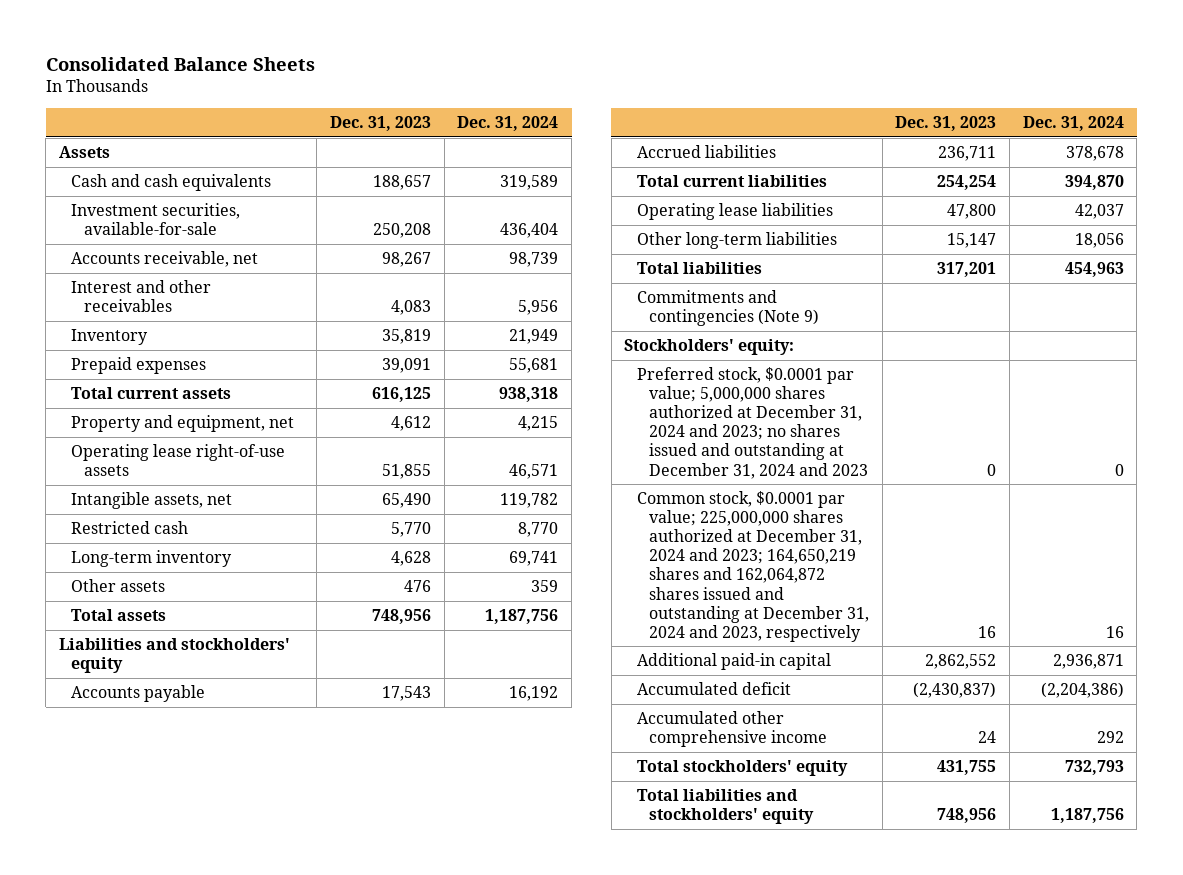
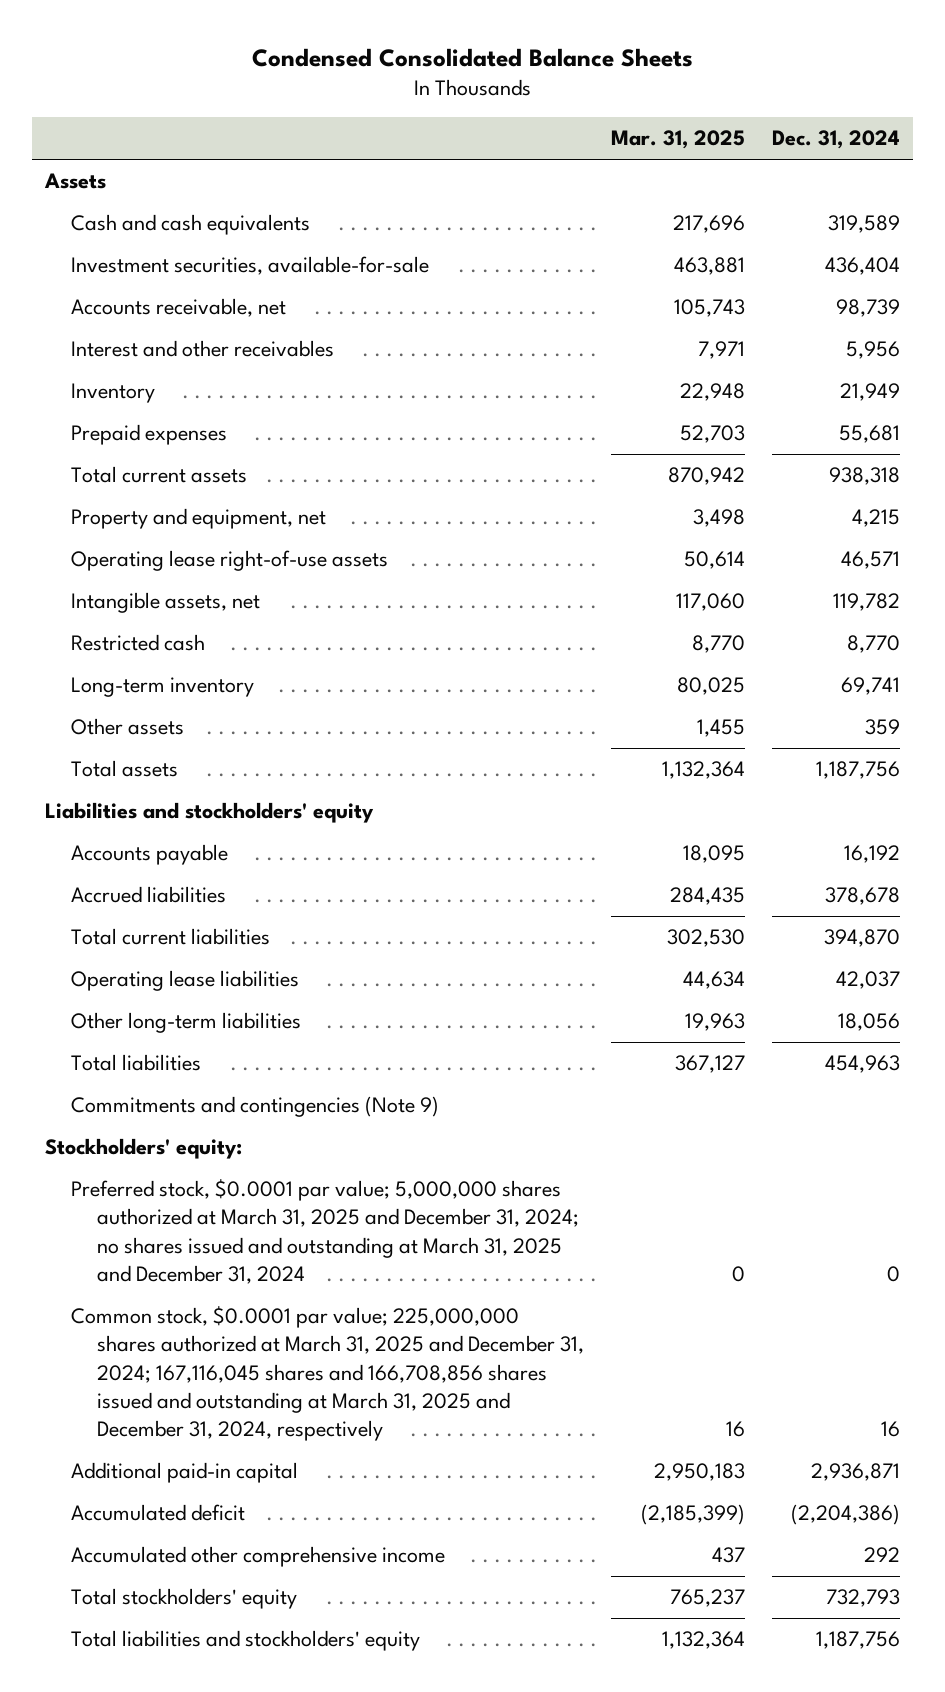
- Consolidated Balance Sheets
+ Condensed Consolidated Balance Sheets
- | Dec. 31, 2023 | Dec. 31, 2024
+ | Mar. 31, 2025 | Dec. 31, 2024
- Preferred stock, $0.0001 par value; 5,000,000 shares authorized at December 31, 2024 and 2023; no shares issued and outstanding at December 31, 2024 and 2023 | 0 | 0
- Common stock, $0.0001 par value; 225,000,000 shares authorized at December 31, 2024 and 2023; 164,650,219 shares and 162,064,872 shares issued and outstanding at December 31, 2024 and 2023, respectively | 16 | 16
+ Preferred stock, $0.0001 par value; 5,000,000 shares authorized at March 31, 2025 and December 31, 2024; no shares issued and outstanding at March 31, 2025 and December 31, 2024 | 0 | 0
+ Common stock, $0.0001 par value; 225,000,000 shares authorized at March 31, 2025 and December 31, 2024; 167,116,045 shares and 166,708,856 shares issued and outstanding at March 31, 2025 and December 31, 2024, respectively | 16 | 16

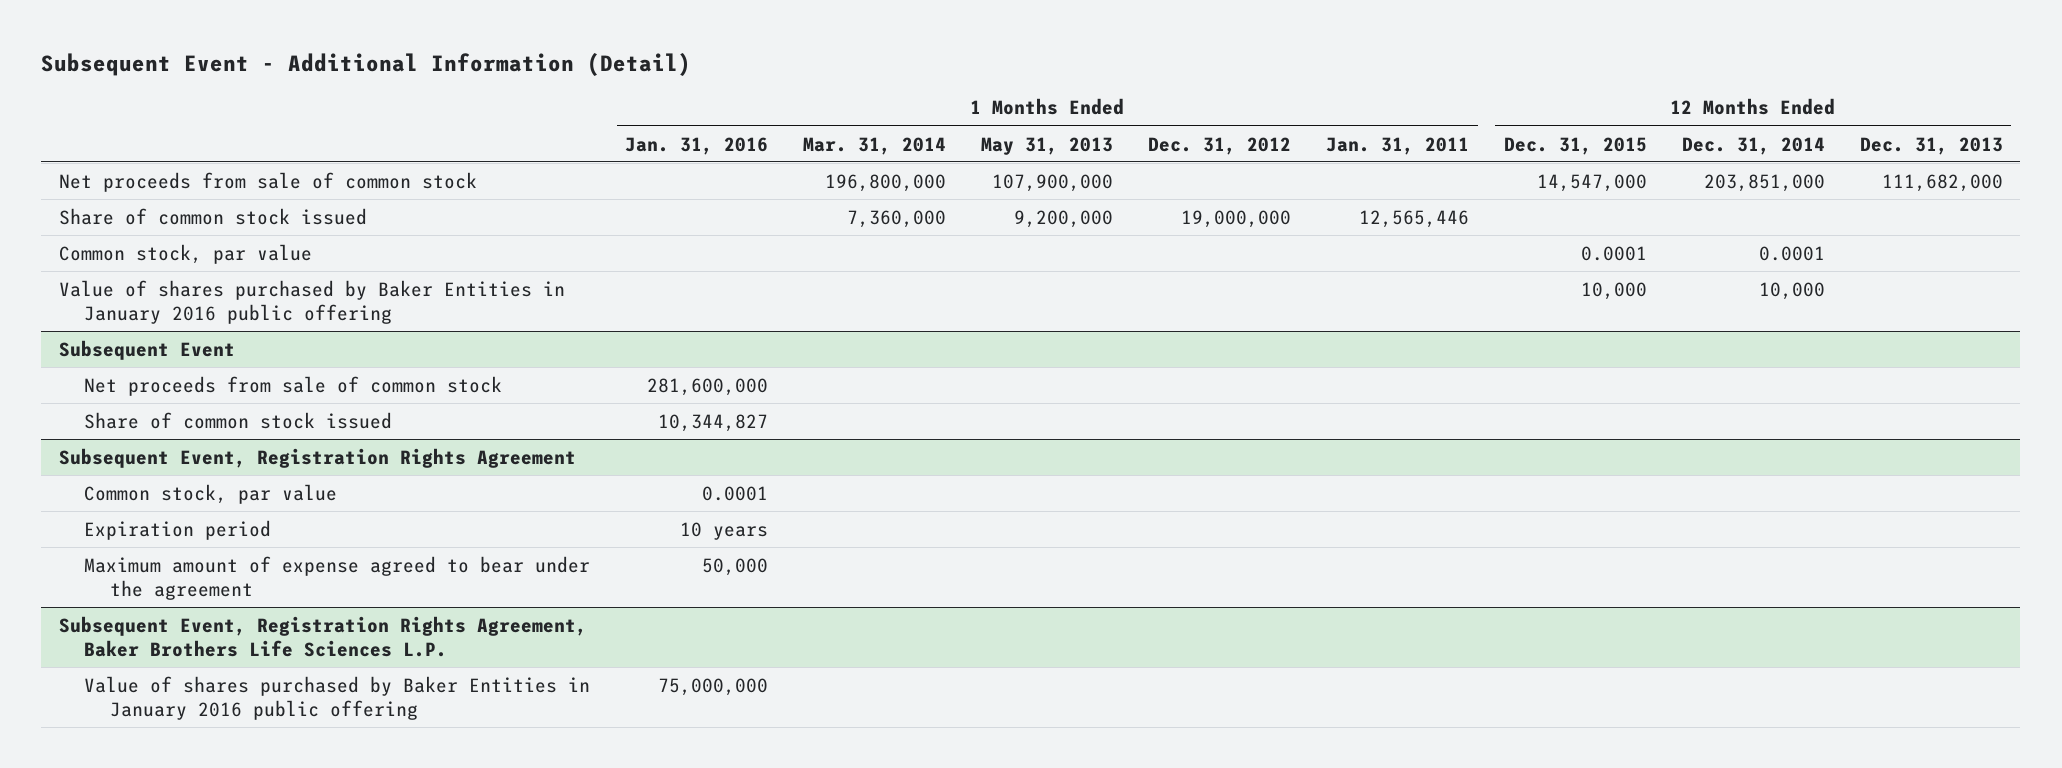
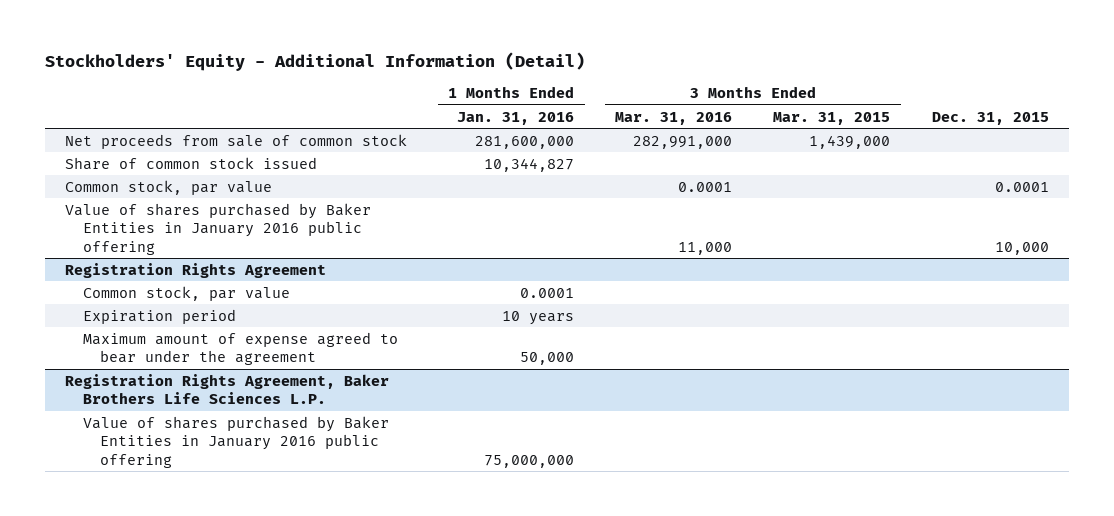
- Subsequent Event - Additional Information (Detail)
+ Stockholders' Equity - Additional Information (Detail)
- | 1 Months Ended Jan. 31, 2016 | 1 Months Ended Mar. 31, 2014 | 1 Months Ended May 31, 2013 | 1 Months Ended Dec. 31, 2012 | 1 Months Ended Jan. 31, 2011 | 12 Months Ended Dec. 31, 2015 | 12 Months Ended Dec. 31, 2014 | 12 Months Ended Dec. 31, 2013
+ | 1 Months Ended Jan. 31, 2016 | 3 Months Ended Mar. 31, 2016 | 3 Months Ended Mar. 31, 2015 | Dec. 31, 2015
- Net proceeds from sale of common stock | | 196,800,000 | 107,900,000 | | | 14,547,000 | 203,851,000 | 111,682,000
- Share of common stock issued | | 7,360,000 | 9,200,000 | 19,000,000 | 12,565,446 | | |
- Subsequent Event
- Subsequent Event, Registration Rights Agreement
moved down: Common stock, par value | | 0.0001 | | 0.0001
moved down: Value of shares purchased by Baker Entities in January 2016 public offering | | 11,000 | | 10,000
+ Registration Rights Agreement
- Subsequent Event, Registration Rights Agreement, Baker Brothers Life Sciences L.P.
+ Registration Rights Agreement, Baker Brothers Life Sciences L.P.

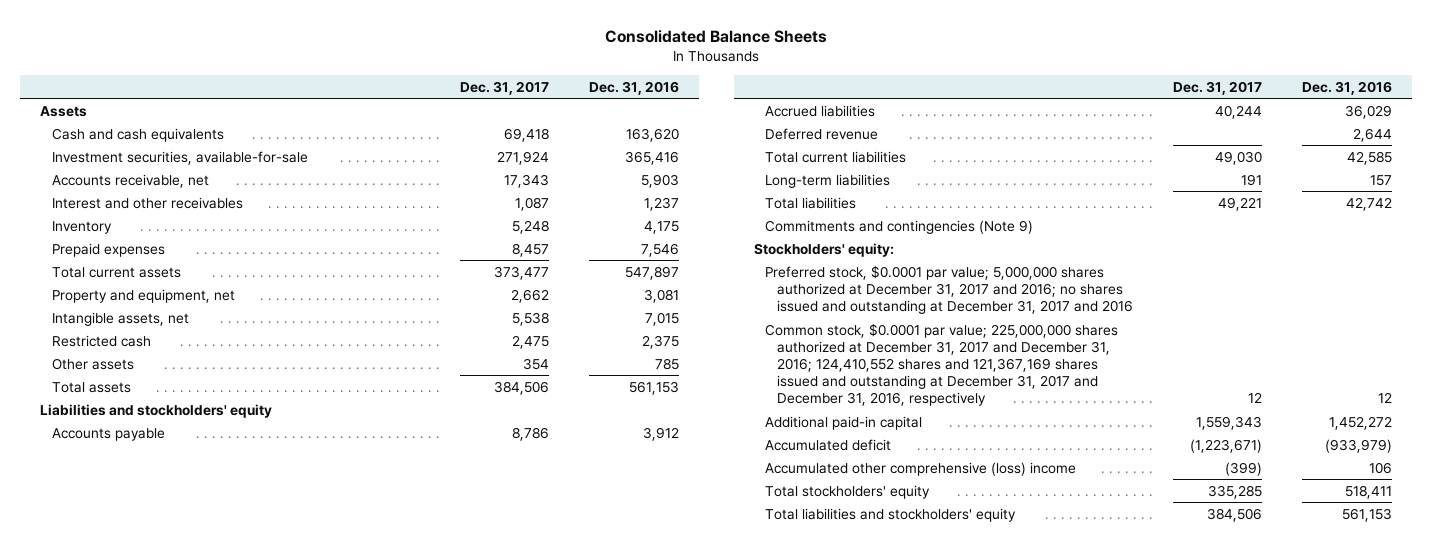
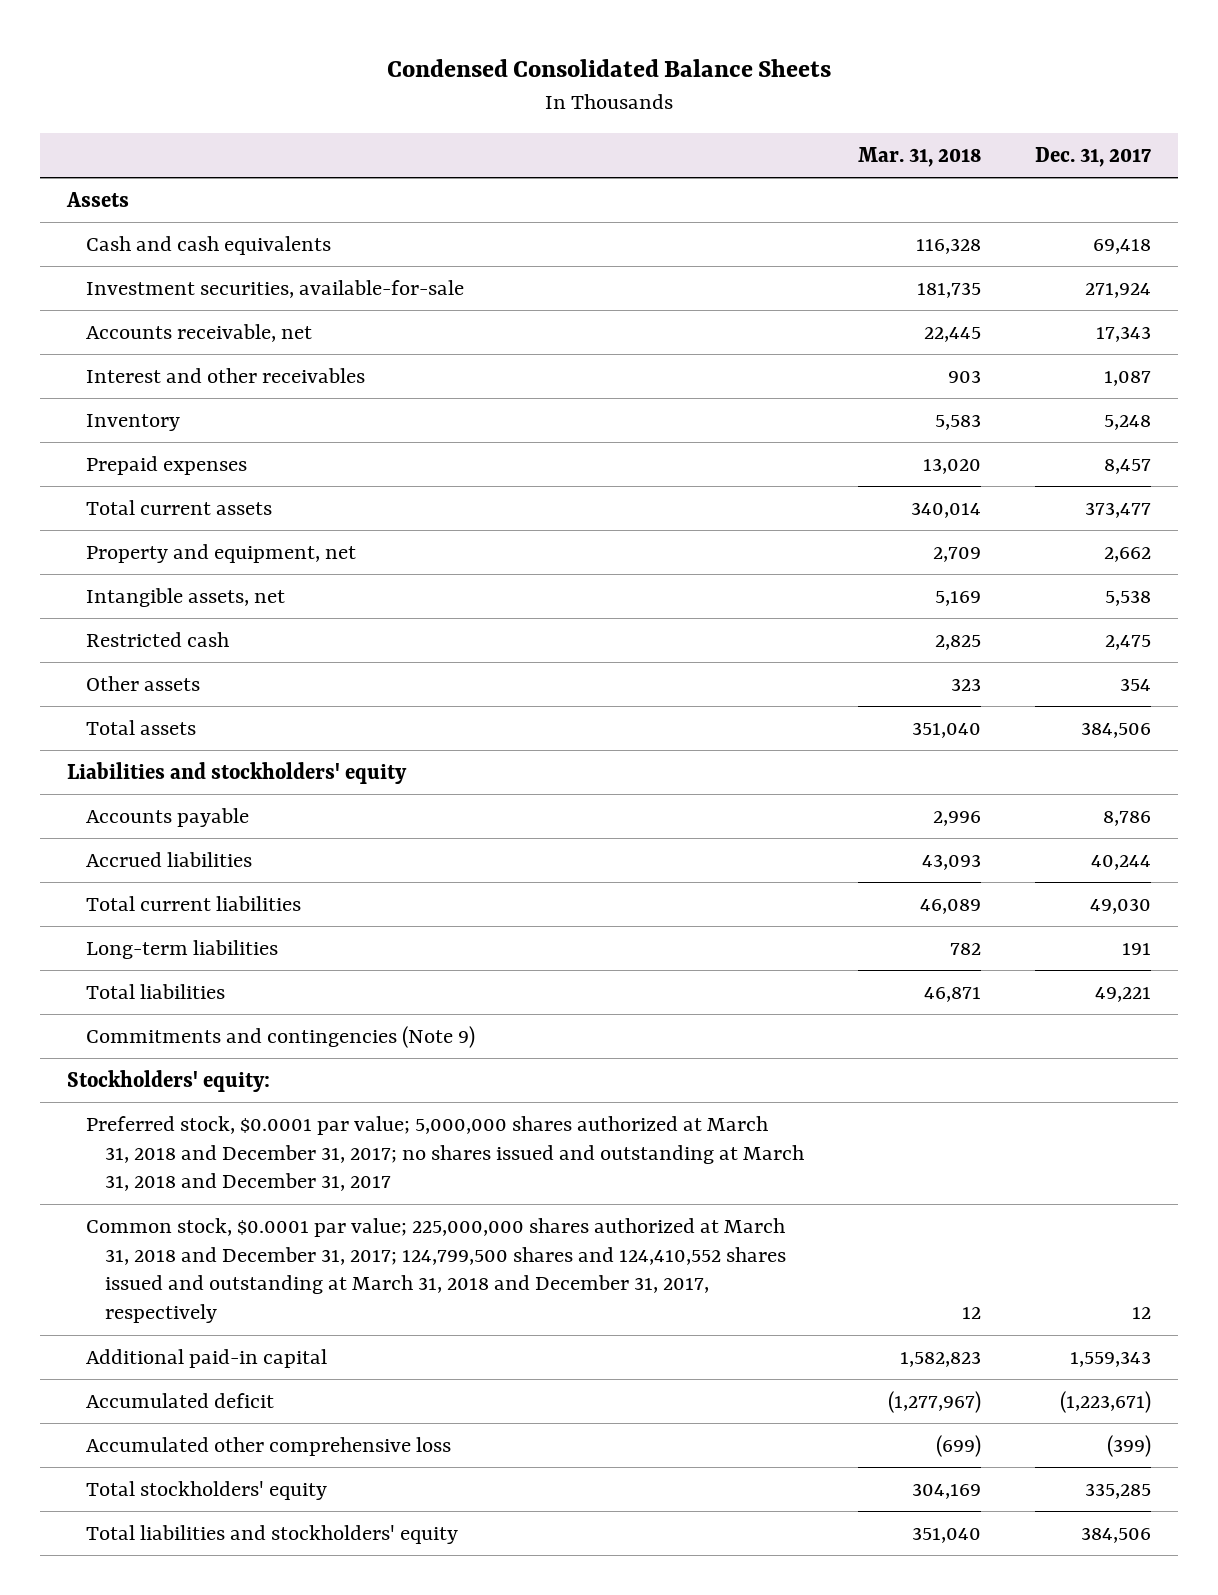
- Consolidated Balance Sheets
+ Condensed Consolidated Balance Sheets
- | Dec. 31, 2017 | Dec. 31, 2016
+ | Mar. 31, 2018 | Dec. 31, 2017
- Deferred revenue | | 2,644
- Preferred stock, $0.0001 par value; 5,000,000 shares authorized at December 31, 2017 and 2016; no shares issued and outstanding at December 31, 2017 and 2016
- Common stock, $0.0001 par value; 225,000,000 shares authorized at December 31, 2017 and December 31, 2016; 124,410,552 shares and 121,367,169 shares issued and outstanding at December 31, 2017 and December 31, 2016, respectively | 12 | 12
+ Preferred stock, $0.0001 par value; 5,000,000 shares authorized at March 31, 2018 and December 31, 2017; no shares issued and outstanding at March 31, 2018 and December 31, 2017
+ Common stock, $0.0001 par value; 225,000,000 shares authorized at March 31, 2018 and December 31, 2017; 124,799,500 shares and 124,410,552 shares issued and outstanding at March 31, 2018 and December 31, 2017, respectively | 12 | 12
- Accumulated other comprehensive (loss) income | (399) | 106
+ Accumulated other comprehensive loss | (699) | (399)

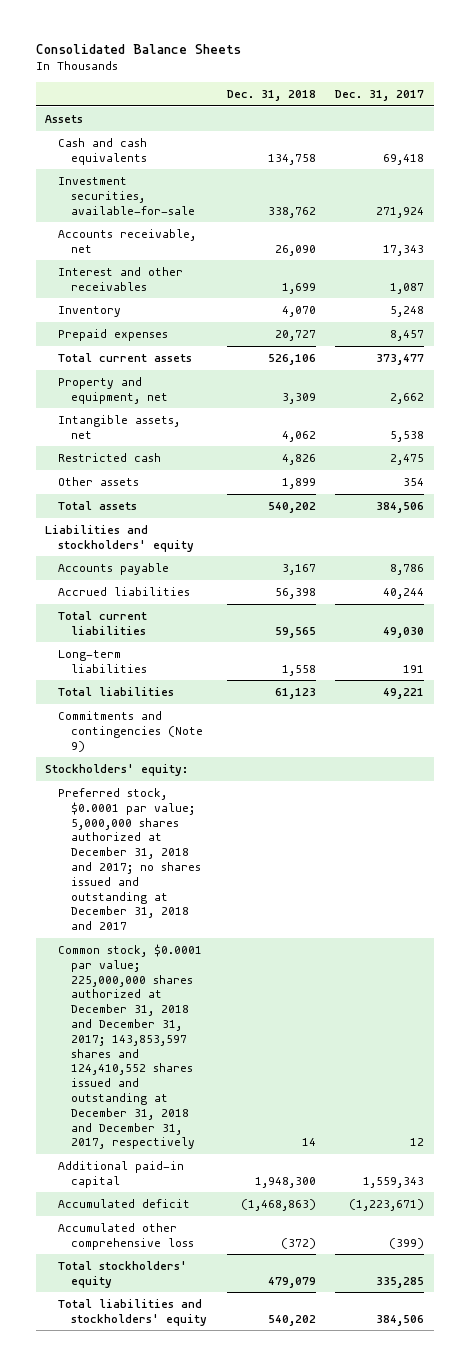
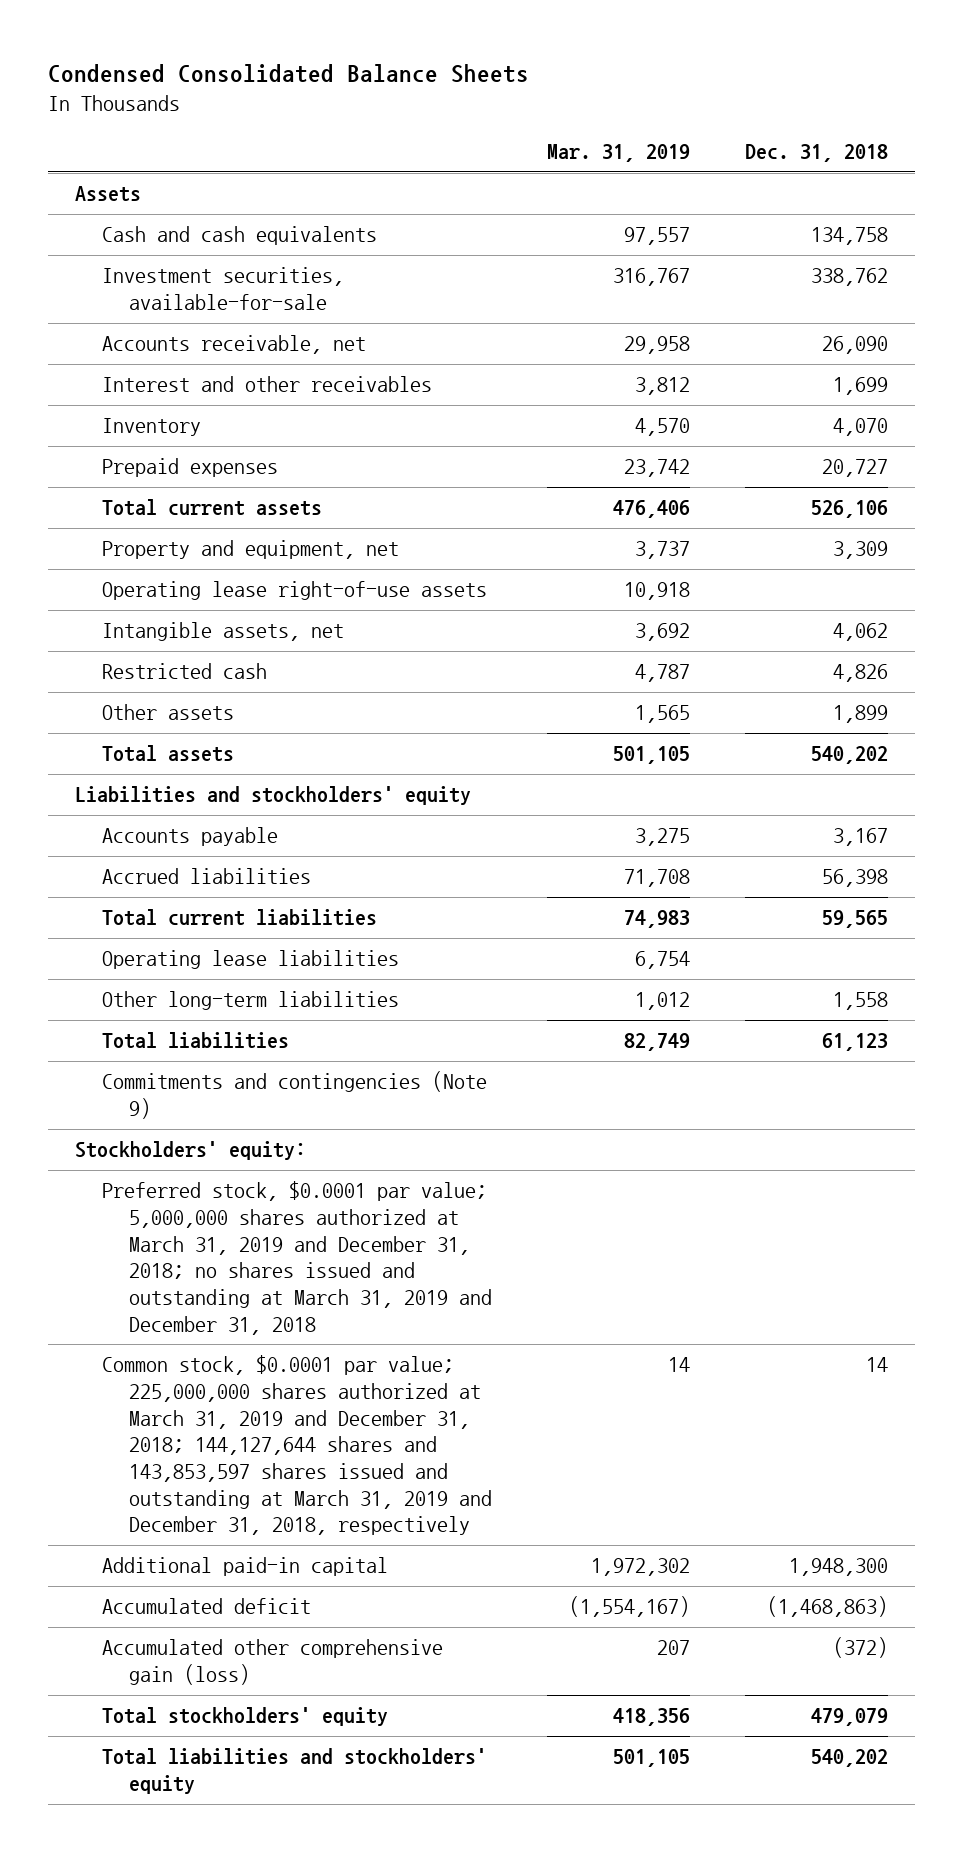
- Consolidated Balance Sheets
+ Condensed Consolidated Balance Sheets
- | Dec. 31, 2018 | Dec. 31, 2017
+ | Mar. 31, 2019 | Dec. 31, 2018
+ Operating lease right-of-use assets | 10,918 |
- Long-term liabilities | 1,558 | 191
+ Operating lease liabilities | 6,754 |
+ Other long-term liabilities | 1,012 | 1,558
- Preferred stock, $0.0001 par value; 5,000,000 shares authorized at December 31, 2018 and 2017; no shares issued and outstanding at December 31, 2018 and 2017
- Common stock, $0.0001 par value; 225,000,000 shares authorized at December 31, 2018 and December 31, 2017; 143,853,597 shares and 124,410,552 shares issued and outstanding at December 31, 2018 and December 31, 2017, respectively | 14 | 12
+ Preferred stock, $0.0001 par value; 5,000,000 shares authorized at March 31, 2019 and December 31, 2018; no shares issued and outstanding at March 31, 2019 and December 31, 2018
+ Common stock, $0.0001 par value; 225,000,000 shares authorized at March 31, 2019 and December 31, 2018; 144,127,644 shares and 143,853,597 shares issued and outstanding at March 31, 2019 and December 31, 2018, respectively | 14 | 14
- Accumulated other comprehensive loss | (372) | (399)
+ Accumulated other comprehensive gain (loss) | 207 | (372)

